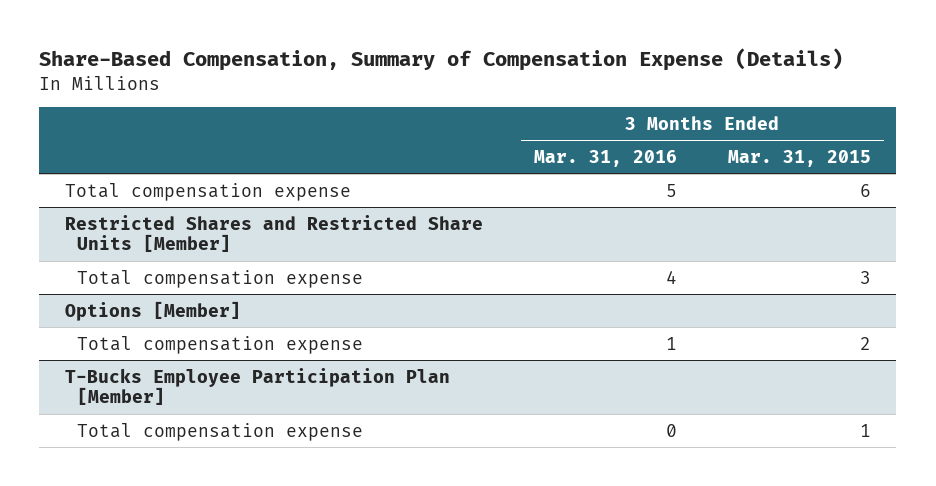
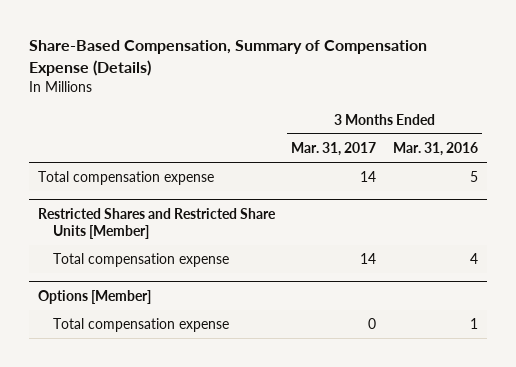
- | 3 Months Ended Mar. 31, 2016 | 3 Months Ended Mar. 31, 2015
+ | 3 Months Ended Mar. 31, 2017 | 3 Months Ended Mar. 31, 2016
- T-Bucks Employee Participation Plan [Member]
- Total compensation expense | 0 | 1

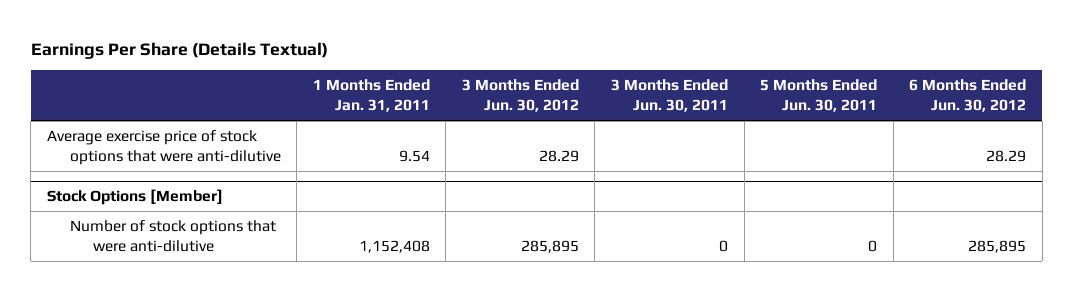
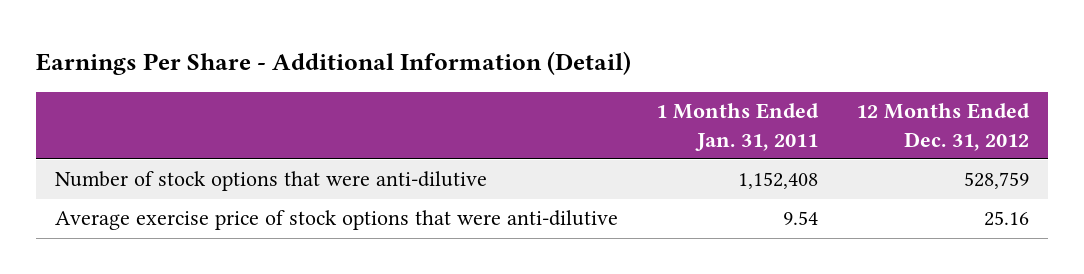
- Earnings Per Share (Details Textual)
+ Earnings Per Share - Additional Information (Detail)
- | 1 Months Ended Jan. 31, 2011 | 3 Months Ended Jun. 30, 2012 | 3 Months Ended Jun. 30, 2011 | 5 Months Ended Jun. 30, 2011 | 6 Months Ended Jun. 30, 2012
+ | 1 Months Ended Jan. 31, 2011 | 12 Months Ended Dec. 31, 2012
- Stock Options [Member]
moved down: Average exercise price of stock options that were anti-dilutive | 9.54 | 25.16

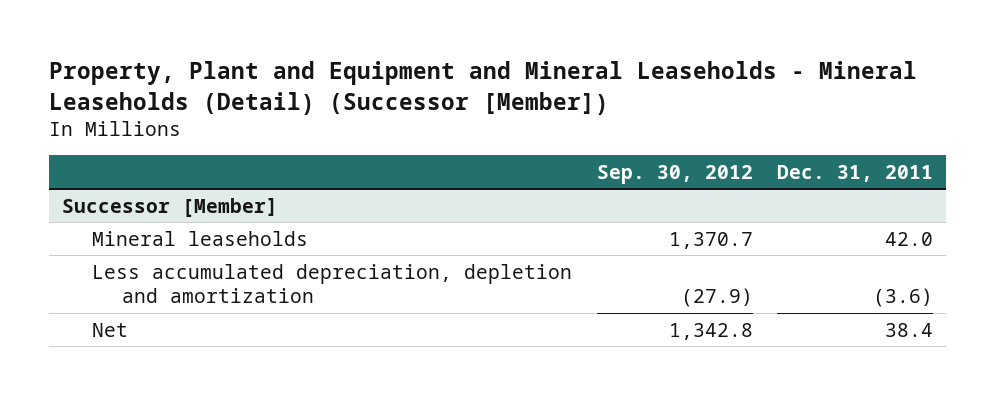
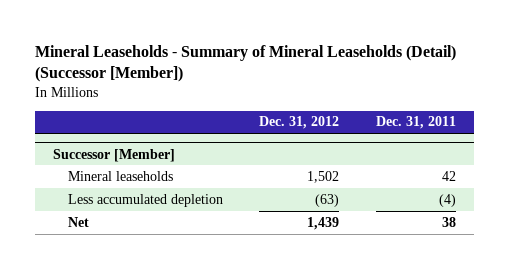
- Property, Plant and Equipment and Mineral Leaseholds - Mineral Leaseholds (Detail) (Successor [Member])
+ Mineral Leaseholds - Summary of Mineral Leaseholds (Detail) (Successor [Member])
- | Sep. 30, 2012 | Dec. 31, 2011
+ | Dec. 31, 2012 | Dec. 31, 2011
@ Successor [Member]
- Mineral leaseholds | 1,370.7 | 42.0
- Less accumulated depreciation, depletion and amortization | (27.9) | (3.6)
- Net | 1,342.8 | 38.4
+ Mineral leaseholds | 1,502 | 42
+ Less accumulated depletion | (63) | (4)
+ Net | 1,439 | 38

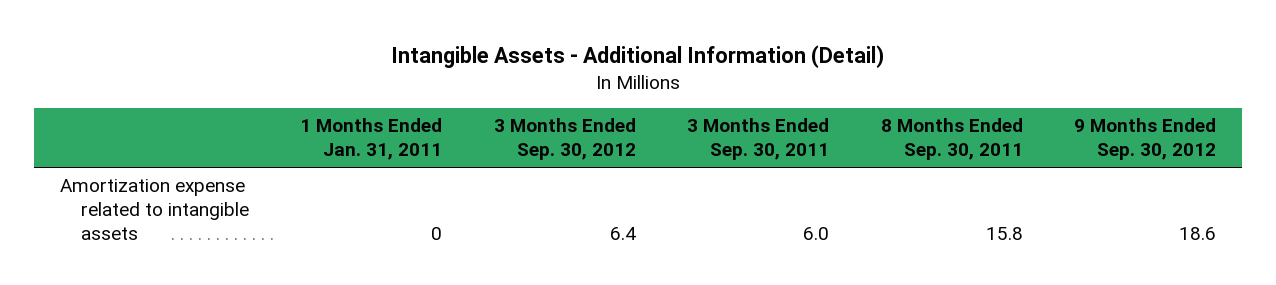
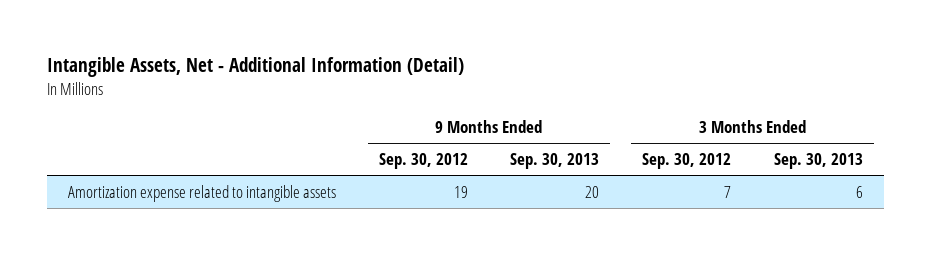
- Intangible Assets - Additional Information (Detail)
+ Intangible Assets, Net - Additional Information (Detail)
- | 1 Months Ended Jan. 31, 2011 | 3 Months Ended Sep. 30, 2012 | 3 Months Ended Sep. 30, 2011 | 8 Months Ended Sep. 30, 2011 | 9 Months Ended Sep. 30, 2012
+ | 9 Months Ended Sep. 30, 2012 | 9 Months Ended Sep. 30, 2013 | 3 Months Ended Sep. 30, 2012 | 3 Months Ended Sep. 30, 2013
- Amortization expense related to intangible assets | 0 | 6.4 | 6.0 | 15.8 | 18.6
+ Amortization expense related to intangible assets | 19 | 20 | 7 | 6

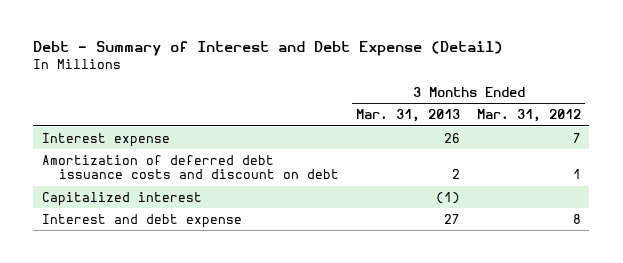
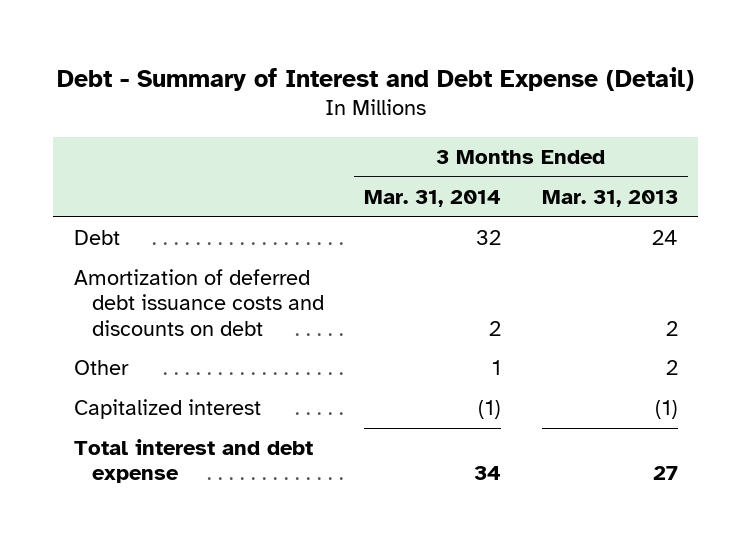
- | 3 Months Ended Mar. 31, 2013 | 3 Months Ended Mar. 31, 2012
+ | 3 Months Ended Mar. 31, 2014 | 3 Months Ended Mar. 31, 2013
- Interest expense | 26 | 7
- Amortization of deferred debt issuance costs and discount on debt | 2 | 1
+ Debt | 32 | 24
+ Amortization of deferred debt issuance costs and discounts on debt | 2 | 2
+ Other | 1 | 2
- Interest and debt expense | 27 | 8
+ Total interest and debt expense | 34 | 27

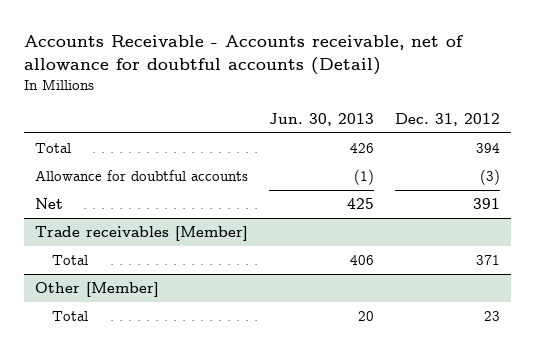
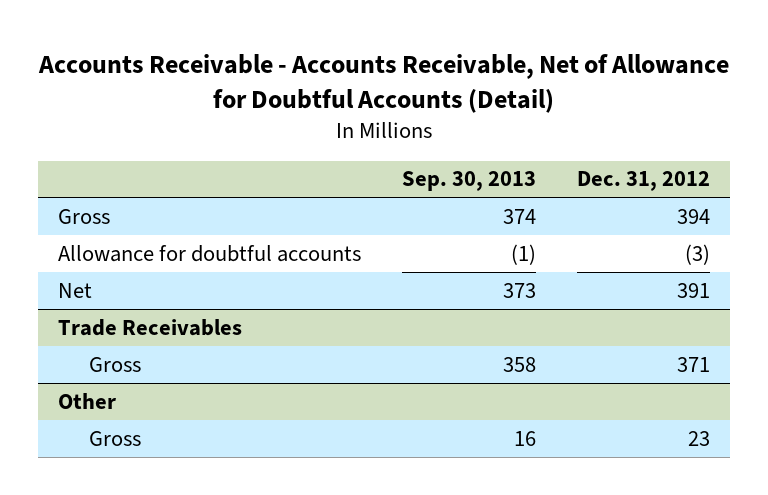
- Accounts Receivable - Accounts receivable, net of allowance for doubtful accounts (Detail)
+ Accounts Receivable - Accounts Receivable, Net of Allowance for Doubtful Accounts (Detail)
- | Jun. 30, 2013 | Dec. 31, 2012
+ | Sep. 30, 2013 | Dec. 31, 2012
- Total | 426 | 394
+ Gross | 374 | 394
- Trade receivables [Member]
- Total | 406 | 371
- Other [Member]
- Total | 20 | 23
+ Trade Receivables
+ Gross | 358 | 371
+ Other
+ Gross | 16 | 23

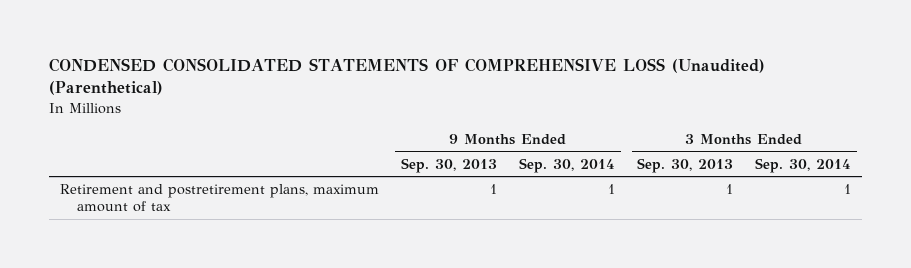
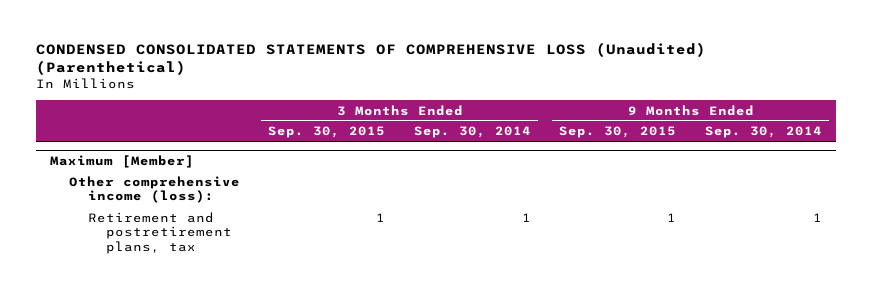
- | 9 Months Ended Sep. 30, 2013 | 9 Months Ended Sep. 30, 2014 | 3 Months Ended Sep. 30, 2013 | 3 Months Ended Sep. 30, 2014
+ | 3 Months Ended Sep. 30, 2015 | 3 Months Ended Sep. 30, 2014 | 9 Months Ended Sep. 30, 2015 | 9 Months Ended Sep. 30, 2014
- Retirement and postretirement plans, maximum amount of tax | 1 | 1 | 1 | 1
+ Maximum [Member]
+ Other comprehensive income (loss):
+ Retirement and postretirement plans, tax | 1 | 1 | 1 | 1

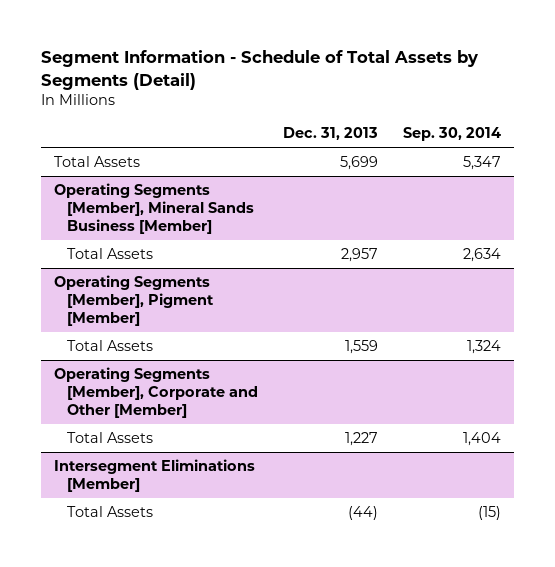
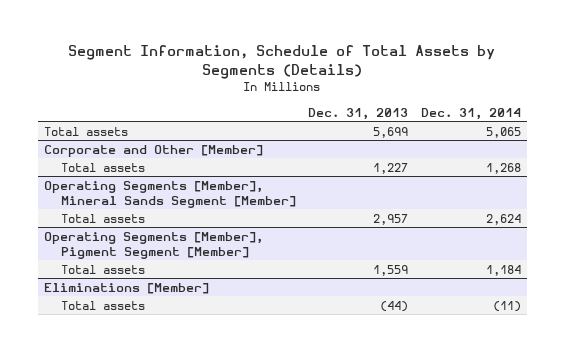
- Segment Information - Schedule of Total Assets by Segments (Detail)
+ Segment Information, Schedule of Total Assets by Segments (Details)
- | Dec. 31, 2013 | Sep. 30, 2014
+ | Dec. 31, 2013 | Dec. 31, 2014
- Total Assets | 5,699 | 5,347
- Operating Segments [Member], Mineral Sands Business [Member]
- Total Assets | 2,957 | 2,634
- Operating Segments [Member], Pigment [Member]
- Total Assets | 1,559 | 1,324
- Operating Segments [Member], Corporate and Other [Member]
- Total Assets | 1,227 | 1,404
- Intersegment Eliminations [Member]
- Total Assets | (44) | (15)
+ Total assets | 5,699 | 5,065
+ Corporate and Other [Member]
+ Total assets | 1,227 | 1,268
+ Operating Segments [Member], Mineral Sands Segment [Member]
+ Total assets | 2,957 | 2,624
+ Operating Segments [Member], Pigment Segment [Member]
+ Total assets | 1,559 | 1,184
+ Eliminations [Member]
+ Total assets | (44) | (11)

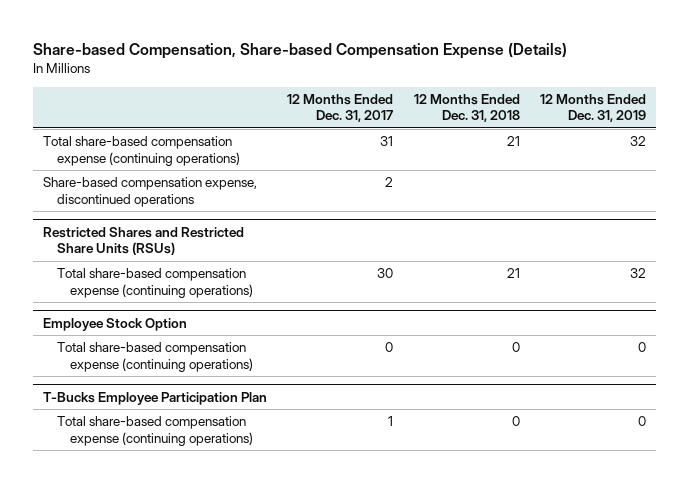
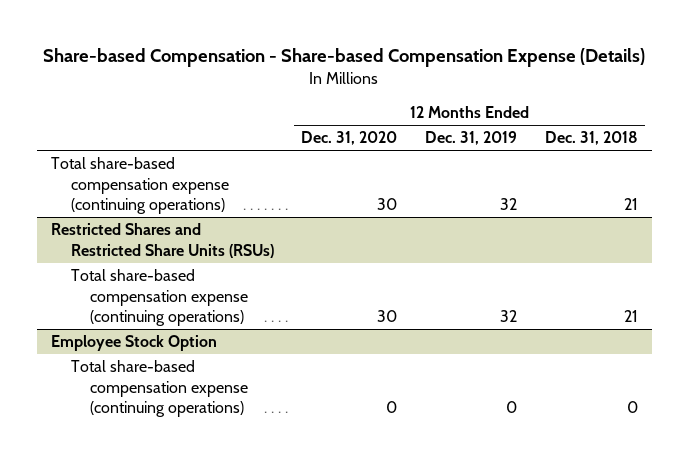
- Share-based Compensation, Share-based Compensation Expense (Details)
+ Share-based Compensation - Share-based Compensation Expense (Details)
- | 12 Months Ended Dec. 31, 2017 | 12 Months Ended Dec. 31, 2018 | 12 Months Ended Dec. 31, 2019
+ | 12 Months Ended Dec. 31, 2020 | 12 Months Ended Dec. 31, 2019 | 12 Months Ended Dec. 31, 2018
- Share-based compensation expense, discontinued operations | 2 | |
- T-Bucks Employee Participation Plan
- Total share-based compensation expense (continuing operations) | 1 | 0 | 0

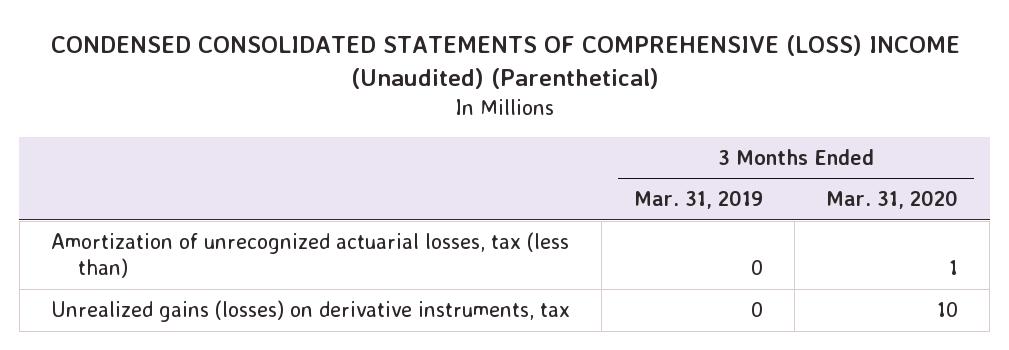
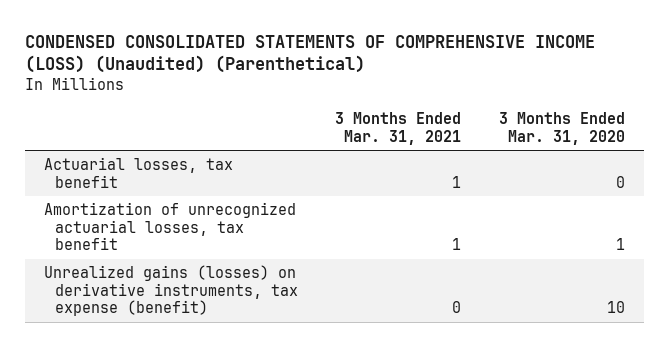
- CONDENSED CONSOLIDATED STATEMENTS OF COMPREHENSIVE (LOSS) INCOME (Unaudited) (Parenthetical)
+ CONDENSED CONSOLIDATED STATEMENTS OF COMPREHENSIVE INCOME (LOSS) (Unaudited) (Parenthetical)
- | 3 Months Ended Mar. 31, 2019 | 3 Months Ended Mar. 31, 2020
+ | 3 Months Ended Mar. 31, 2021 | 3 Months Ended Mar. 31, 2020
- Amortization of unrecognized actuarial losses, tax (less than) | 0 | 1
- Unrealized gains (losses) on derivative instruments, tax | 0 | 10
+ Actuarial losses, tax benefit | 1 | 0
+ Amortization of unrecognized actuarial losses, tax benefit | 1 | 1
+ Unrealized gains (losses) on derivative instruments, tax expense (benefit) | 0 | 10

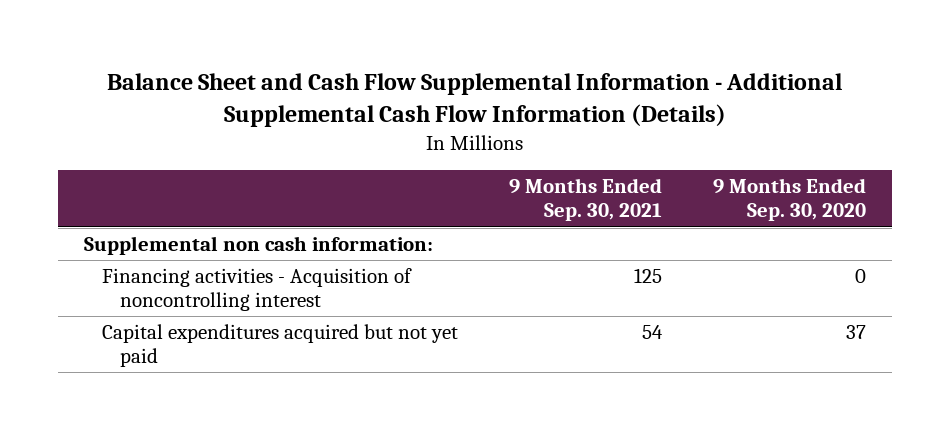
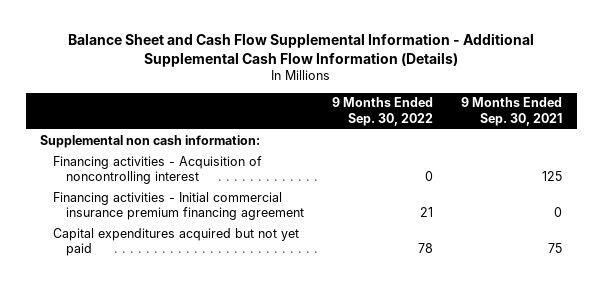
- | 9 Months Ended Sep. 30, 2021 | 9 Months Ended Sep. 30, 2020
+ | 9 Months Ended Sep. 30, 2022 | 9 Months Ended Sep. 30, 2021
- Capital expenditures acquired but not yet paid | 54 | 37
+ Financing activities - Initial commercial insurance premium financing agreement | 21 | 0
+ Capital expenditures acquired but not yet paid | 78 | 75

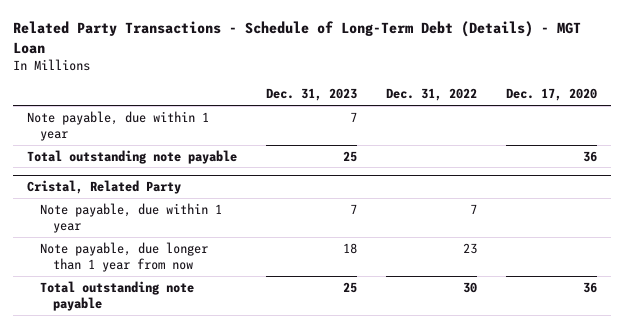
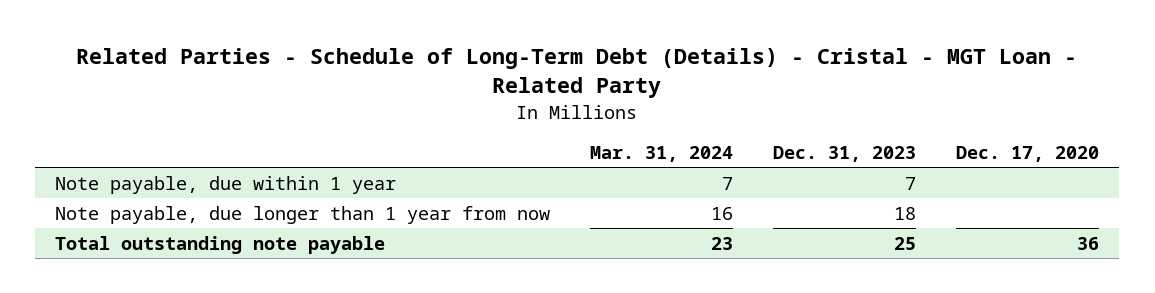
- Related Party Transactions - Schedule of Long-Term Debt (Details) - MGT Loan
+ Related Parties - Schedule of Long-Term Debt (Details) - Cristal - MGT Loan - Related Party
- | Dec. 31, 2023 | Dec. 31, 2022 | Dec. 17, 2020
+ | Mar. 31, 2024 | Dec. 31, 2023 | Dec. 17, 2020
- Total outstanding note payable | 25 | | 36
- Cristal, Related Party
- Note payable, due within 1 year | 7 | 7 |

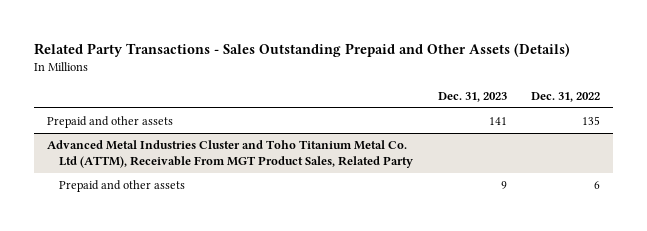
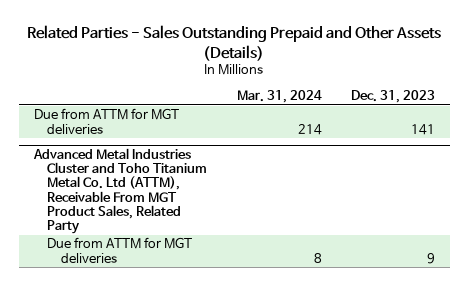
- Related Party Transactions - Sales Outstanding Prepaid and Other Assets (Details)
+ Related Parties - Sales Outstanding Prepaid and Other Assets (Details)
- | Dec. 31, 2023 | Dec. 31, 2022
+ | Mar. 31, 2024 | Dec. 31, 2023
- Prepaid and other assets | 141 | 135
+ Due from ATTM for MGT deliveries | 214 | 141
@ Advanced Metal Industries Cluster and Toho Titanium Metal Co. Ltd (ATTM), Receivable From MGT Product Sales, Related Party
- Prepaid and other assets | 9 | 6
+ Due from ATTM for MGT deliveries | 8 | 9

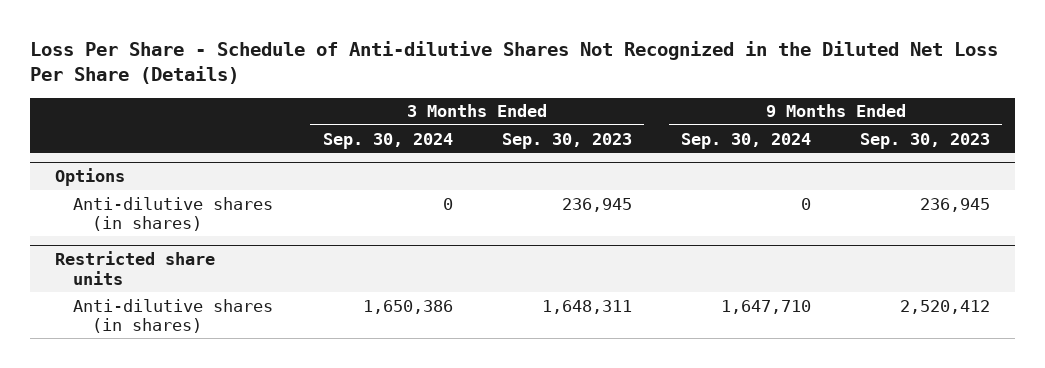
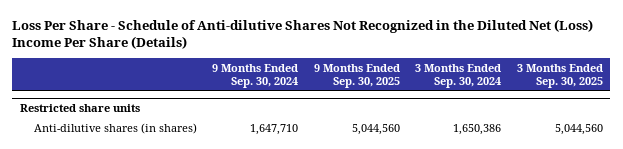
- Loss Per Share - Schedule of Anti-dilutive Shares Not Recognized in the Diluted Net Loss Per Share (Details)
+ Loss Per Share - Schedule of Anti-dilutive Shares Not Recognized in the Diluted Net (Loss) Income Per Share (Details)
- | 3 Months Ended Sep. 30, 2024 | 3 Months Ended Sep. 30, 2023 | 9 Months Ended Sep. 30, 2024 | 9 Months Ended Sep. 30, 2023
+ | 9 Months Ended Sep. 30, 2024 | 9 Months Ended Sep. 30, 2025 | 3 Months Ended Sep. 30, 2024 | 3 Months Ended Sep. 30, 2025
- Options
- Anti-dilutive shares (in shares) | 0 | 236,945 | 0 | 236,945

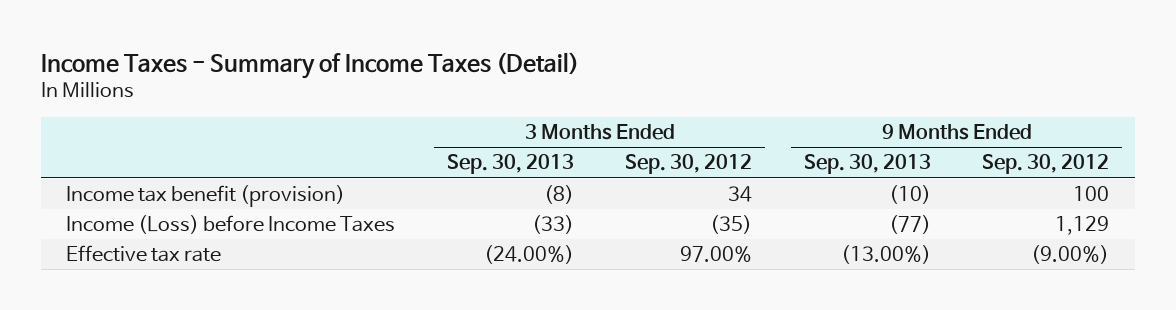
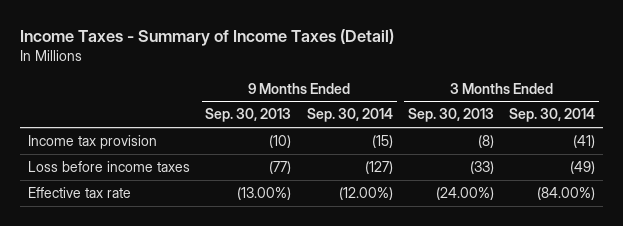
- | 3 Months Ended Sep. 30, 2013 | 3 Months Ended Sep. 30, 2012 | 9 Months Ended Sep. 30, 2013 | 9 Months Ended Sep. 30, 2012
+ | 9 Months Ended Sep. 30, 2013 | 9 Months Ended Sep. 30, 2014 | 3 Months Ended Sep. 30, 2013 | 3 Months Ended Sep. 30, 2014
- Income tax benefit (provision) | (8) | 34 | (10) | 100
- Income (Loss) before Income Taxes | (33) | (35) | (77) | 1,129
+ Income tax provision | (10) | (15) | (8) | (41)
+ Loss before income taxes | (77) | (127) | (33) | (49)

